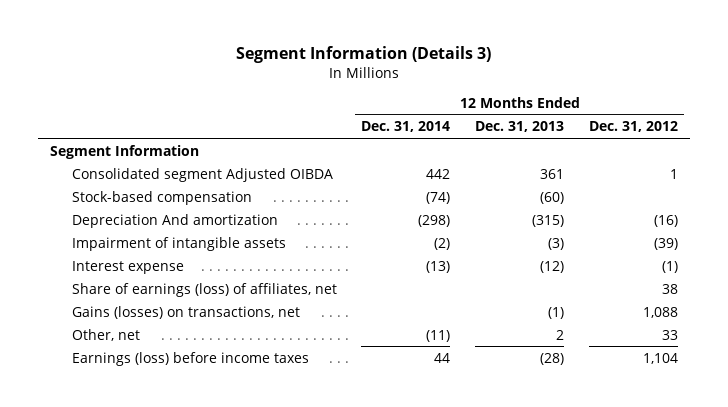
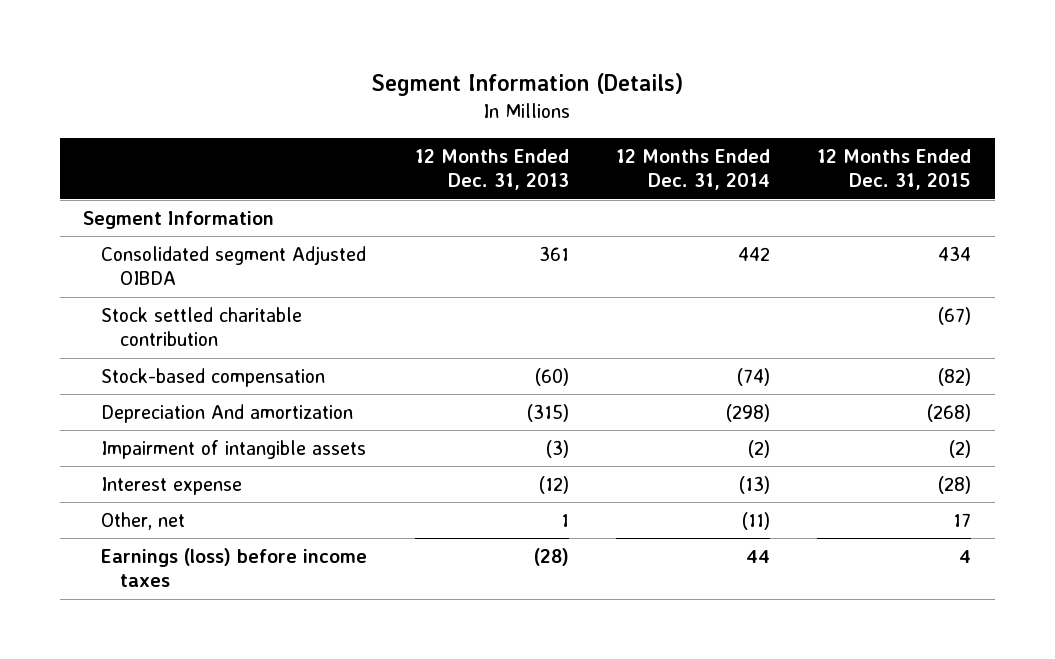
- Segment Information (Details 3)
+ Segment Information (Details)
- | 12 Months Ended Dec. 31, 2014 | 12 Months Ended Dec. 31, 2013 | 12 Months Ended Dec. 31, 2012
+ | 12 Months Ended Dec. 31, 2013 | 12 Months Ended Dec. 31, 2014 | 12 Months Ended Dec. 31, 2015
+ Stock settled charitable contribution | | | (67)
- Share of earnings (loss) of affiliates, net | | | 38
- Gains (losses) on transactions, net | | (1) | 1,088
- Other, net | (11) | 2 | 33
+ Other, net | 1 | (11) | 17

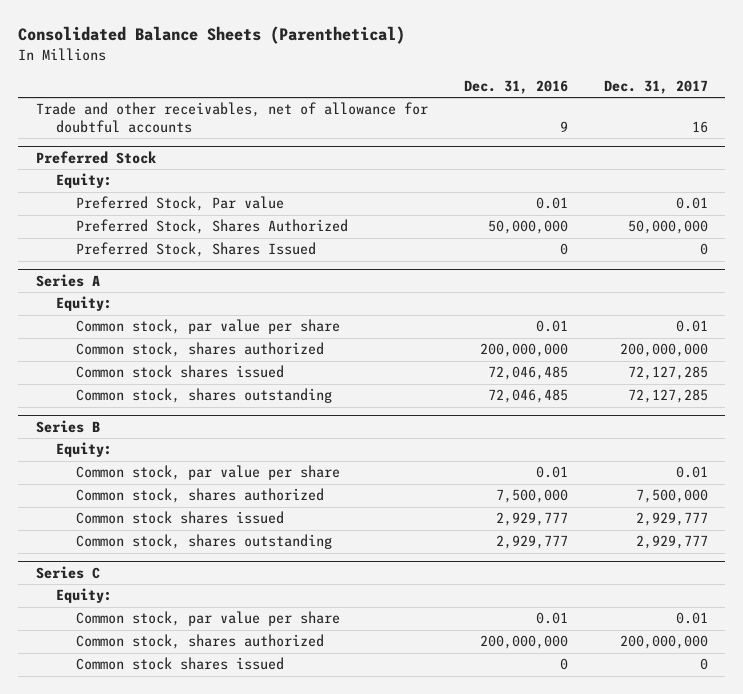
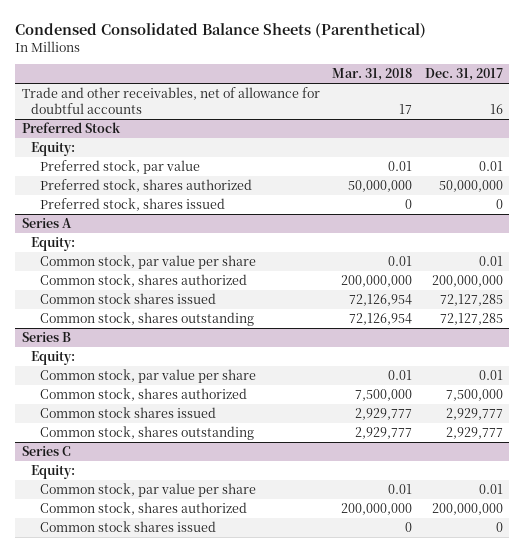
- Consolidated Balance Sheets (Parenthetical)
+ Condensed Consolidated Balance Sheets (Parenthetical)
- | Dec. 31, 2016 | Dec. 31, 2017
+ | Mar. 31, 2018 | Dec. 31, 2017
@ Preferred Stock
- Preferred Stock, Par value | 0.01 | 0.01
- Preferred Stock, Shares Authorized | 50,000,000 | 50,000,000
- Preferred Stock, Shares Issued | 0 | 0
+ Preferred stock, par value | 0.01 | 0.01
+ Preferred stock, shares authorized | 50,000,000 | 50,000,000
+ Preferred stock, shares issued | 0 | 0

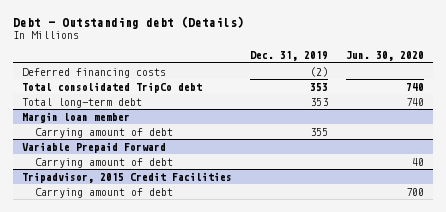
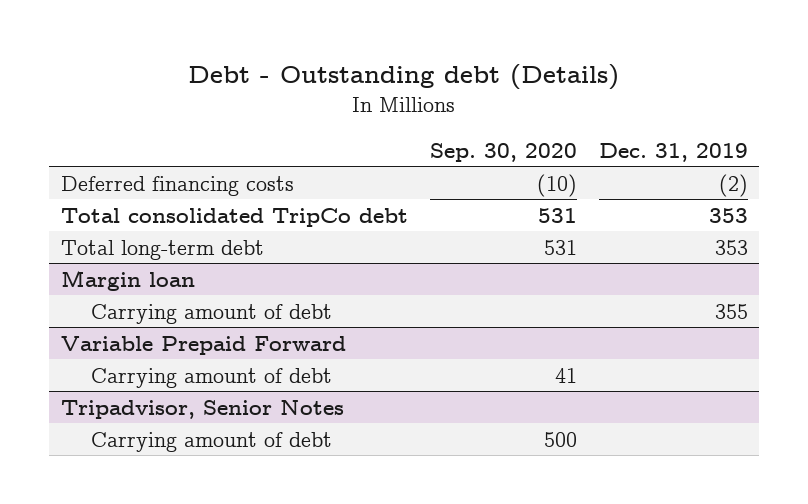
- | Dec. 31, 2019 | Jun. 30, 2020
+ | Sep. 30, 2020 | Dec. 31, 2019
- Margin loan member
+ Margin loan
- Tripadvisor, 2015 Credit Facilities
+ Tripadvisor, Senior Notes

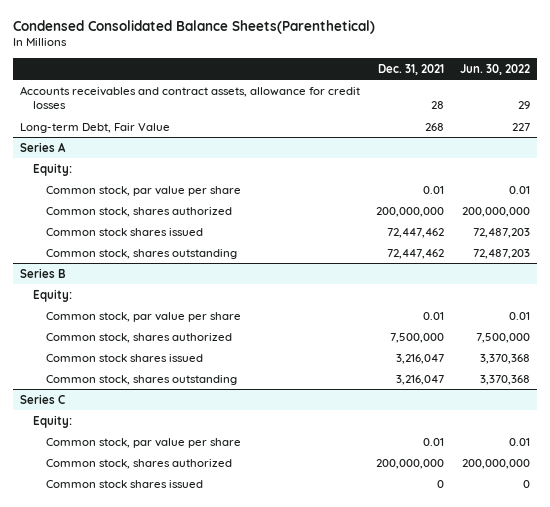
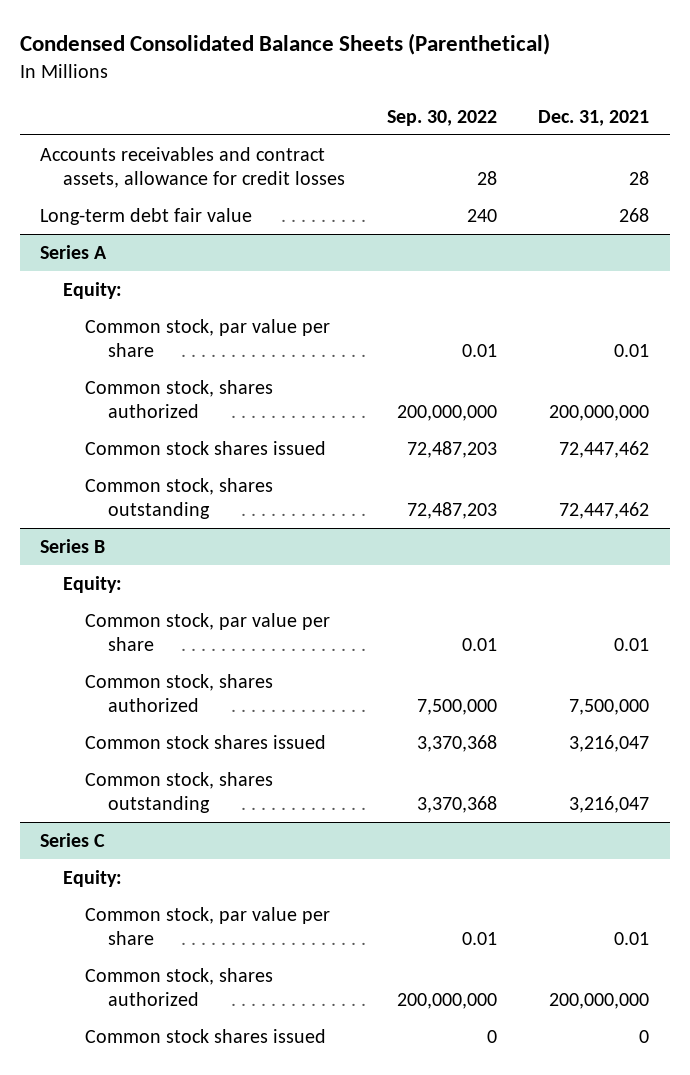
- Condensed Consolidated Balance Sheets(Parenthetical)
+ Condensed Consolidated Balance Sheets (Parenthetical)
- | Dec. 31, 2021 | Jun. 30, 2022
+ | Sep. 30, 2022 | Dec. 31, 2021
- Long-term Debt, Fair Value | 268 | 227
+ Long-term debt fair value | 240 | 268

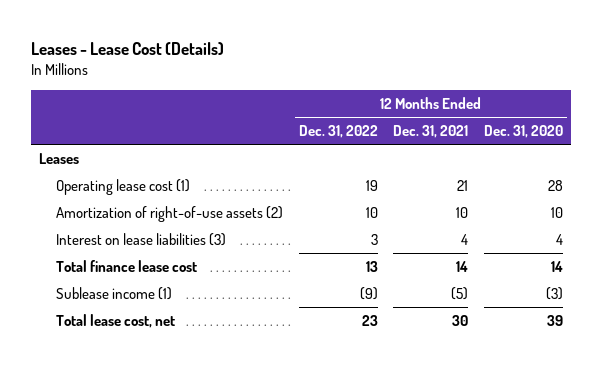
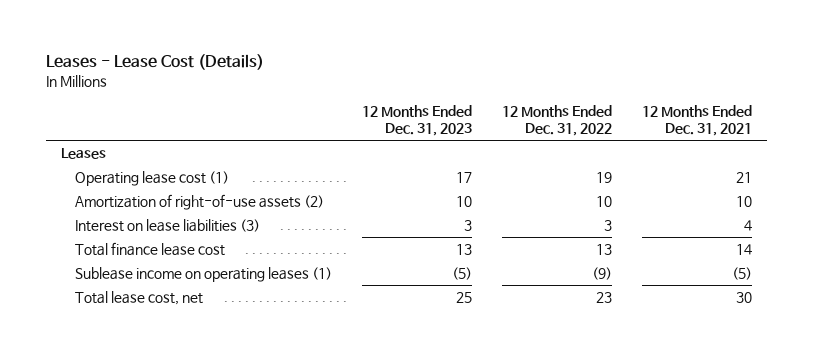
- | 12 Months Ended Dec. 31, 2022 | 12 Months Ended Dec. 31, 2021 | 12 Months Ended Dec. 31, 2020
+ | 12 Months Ended Dec. 31, 2023 | 12 Months Ended Dec. 31, 2022 | 12 Months Ended Dec. 31, 2021
- Sublease income (1) | (9) | (5) | (3)
+ Sublease income on operating leases (1) | (5) | (9) | (5)

